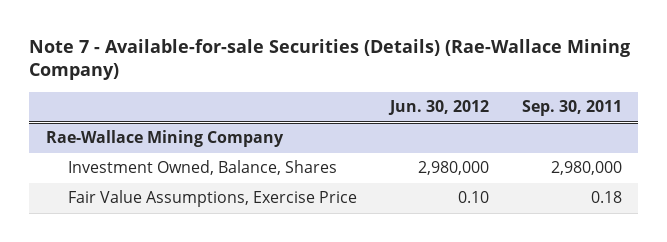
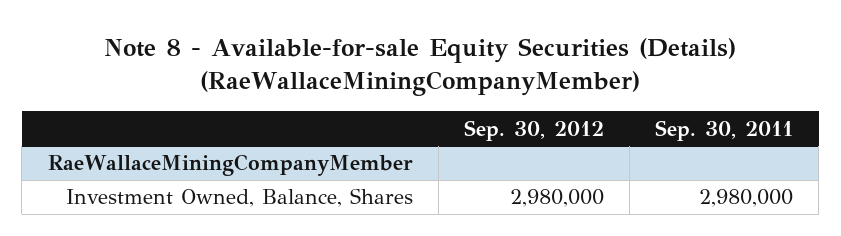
- Note 7 - Available-for-sale Securities (Details) (Rae-Wallace Mining Company)
+ Note 8 - Available-for-sale Equity Securities (Details) (RaeWallaceMiningCompanyMember)
- | Jun. 30, 2012 | Sep. 30, 2011
+ | Sep. 30, 2012 | Sep. 30, 2011
- Rae-Wallace Mining Company
+ RaeWallaceMiningCompanyMember
- Fair Value Assumptions, Exercise Price | 0.10 | 0.18

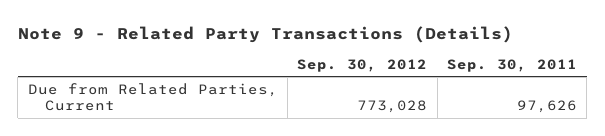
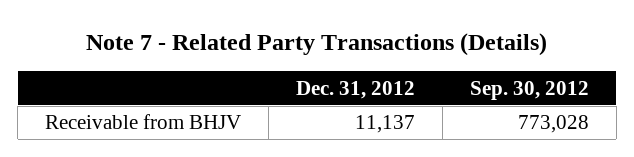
- Note 9 - Related Party Transactions (Details)
+ Note 7 - Related Party Transactions (Details)
- | Sep. 30, 2012 | Sep. 30, 2011
+ | Dec. 31, 2012 | Sep. 30, 2012
- Due from Related Parties, Current | 773,028 | 97,626
+ Receivable from BHJV | 11,137 | 773,028

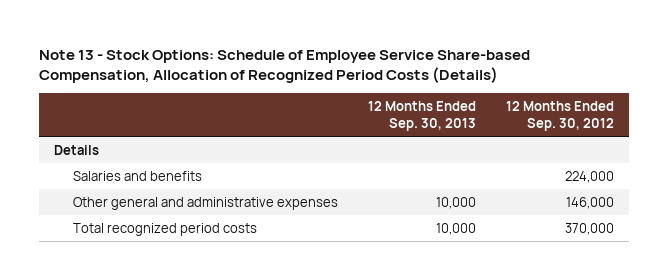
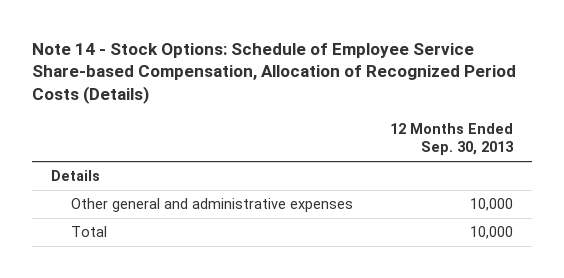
- Note 13 - Stock Options: Schedule of Employee Service Share-based Compensation, Allocation of Recognized Period Costs (Details)
+ Note 14 - Stock Options: Schedule of Employee Service Share-based Compensation, Allocation of Recognized Period Costs (Details)
- | 12 Months Ended Sep. 30, 2013 | 12 Months Ended Sep. 30, 2012
+ | 12 Months Ended Sep. 30, 2013
- Salaries and benefits | | 224,000
- Total recognized period costs | 10,000 | 370,000
+ Total | 10,000

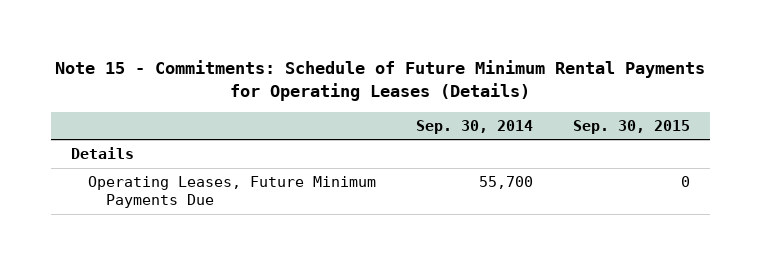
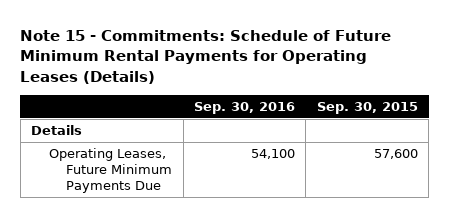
- | Sep. 30, 2014 | Sep. 30, 2015
+ | Sep. 30, 2016 | Sep. 30, 2015
- Operating Leases, Future Minimum Payments Due | 55,700 | 0
+ Operating Leases, Future Minimum Payments Due | 54,100 | 57,600

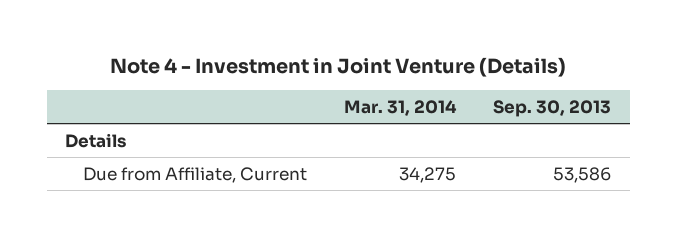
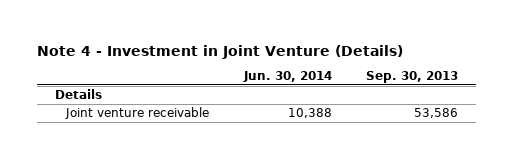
- | Mar. 31, 2014 | Sep. 30, 2013
+ | Jun. 30, 2014 | Sep. 30, 2013
- Due from Affiliate, Current | 34,275 | 53,586
+ Joint venture receivable | 10,388 | 53,586

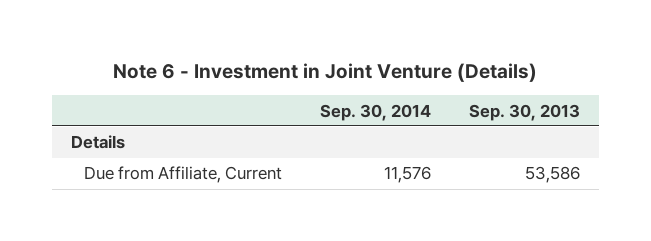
- Note 4 - Investment in Joint Venture (Details)
+ Note 6 - Investment in Joint Venture (Details)
- | Jun. 30, 2014 | Sep. 30, 2013
+ | Sep. 30, 2014 | Sep. 30, 2013
- Joint venture receivable | 10,388 | 53,586
+ Due from Affiliate, Current | 11,576 | 53,586

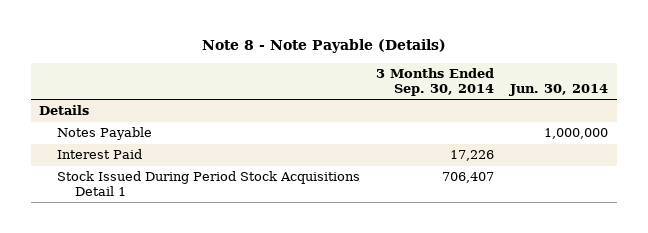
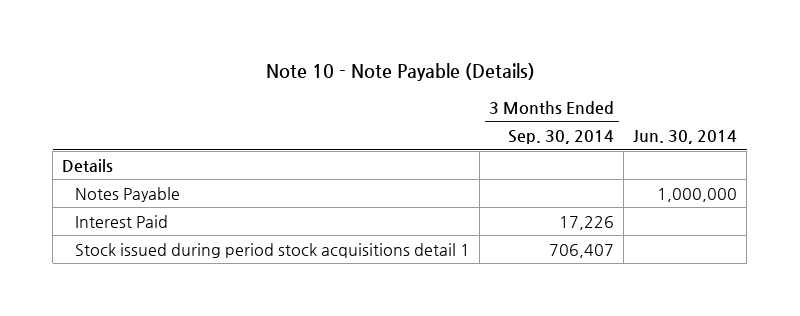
- Note 8 - Note Payable (Details)
+ Note 10 - Note Payable (Details)
- Stock Issued During Period Stock Acquisitions Detail 1 | 706,407 |
+ Stock issued during period stock acquisitions detail 1 | 706,407 |

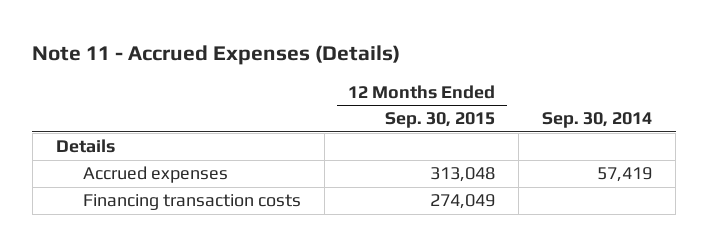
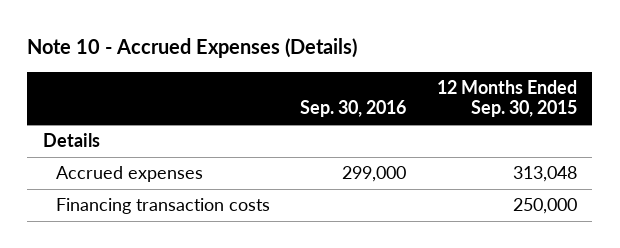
- Note 11 - Accrued Expenses (Details)
+ Note 10 - Accrued Expenses (Details)
- | 12 Months Ended Sep. 30, 2015 | Sep. 30, 2014
+ | Sep. 30, 2016 | 12 Months Ended Sep. 30, 2015
- Financing transaction costs | 274,049 |
+ Financing transaction costs | | 250,000

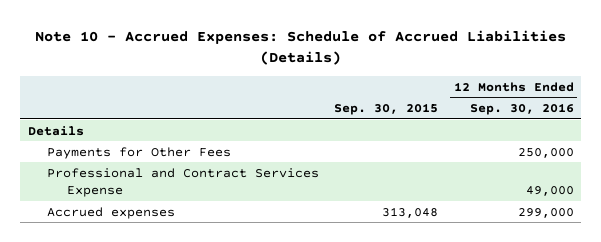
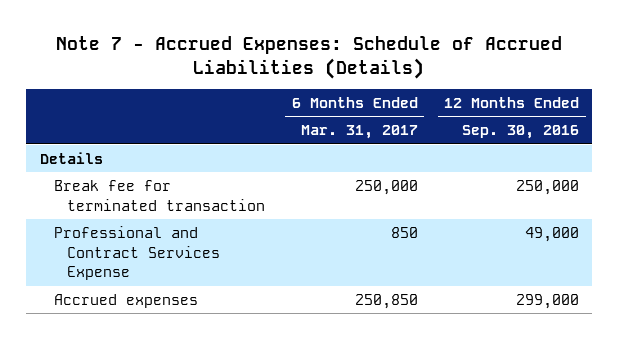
- Note 10 - Accrued Expenses: Schedule of Accrued Liabilities (Details)
+ Note 7 - Accrued Expenses: Schedule of Accrued Liabilities (Details)
- | Sep. 30, 2015 | 12 Months Ended Sep. 30, 2016
+ | 6 Months Ended Mar. 31, 2017 | 12 Months Ended Sep. 30, 2016
- Payments for Other Fees | | 250,000
+ Break fee for terminated transaction | 250,000 | 250,000

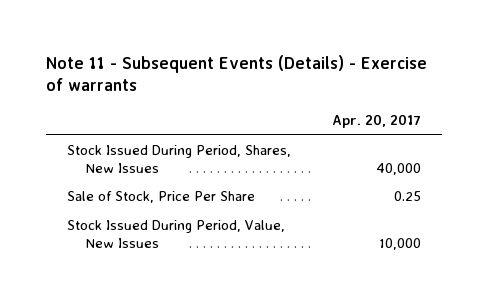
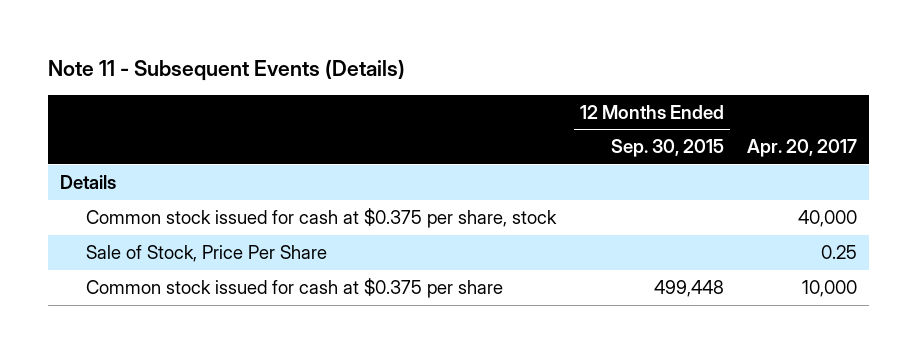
- Note 11 - Subsequent Events (Details) - Exercise of warrants
+ Note 11 - Subsequent Events (Details)
- | Apr. 20, 2017
+ | 12 Months Ended Sep. 30, 2015 | Apr. 20, 2017
- Stock Issued During Period, Shares, New Issues | 40,000
+ Details
+ Common stock issued for cash at $0.375 per share, stock | | 40,000
- Stock Issued During Period, Value, New Issues | 10,000
+ Common stock issued for cash at $0.375 per share | 499,448 | 10,000

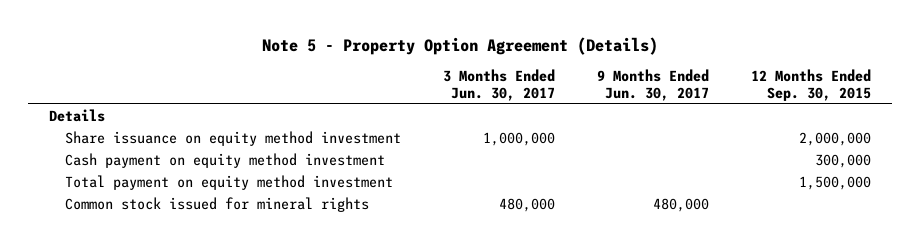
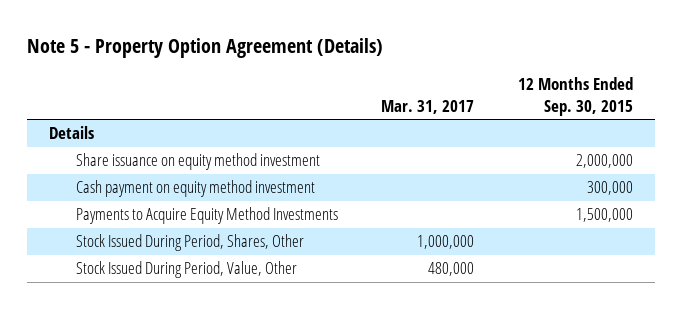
- | 3 Months Ended Jun. 30, 2017 | 9 Months Ended Jun. 30, 2017 | 12 Months Ended Sep. 30, 2015
+ | Mar. 31, 2017 | 12 Months Ended Sep. 30, 2015
- Total payment on equity method investment | | | 1,500,000
- Common stock issued for mineral rights | 480,000 | 480,000 |
+ Payments to Acquire Equity Method Investments | | 1,500,000
+ Stock Issued During Period, Shares, Other | 1,000,000 |
+ Stock Issued During Period, Value, Other | 480,000 |

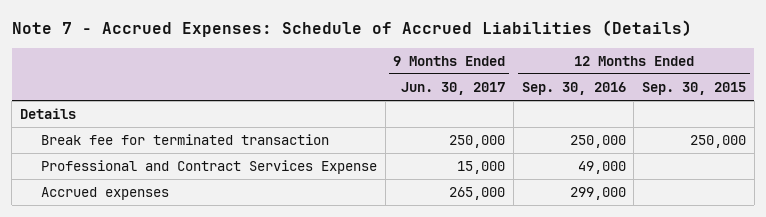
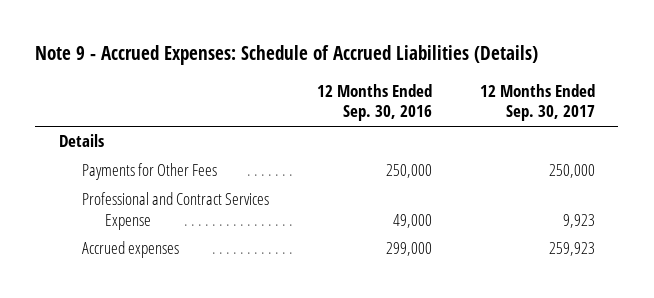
- Note 7 - Accrued Expenses: Schedule of Accrued Liabilities (Details)
+ Note 9 - Accrued Expenses: Schedule of Accrued Liabilities (Details)
- | 9 Months Ended Jun. 30, 2017 | 12 Months Ended Sep. 30, 2016 | 12 Months Ended Sep. 30, 2015
+ | 12 Months Ended Sep. 30, 2016 | 12 Months Ended Sep. 30, 2017
- Break fee for terminated transaction | 250,000 | 250,000 | 250,000
+ Payments for Other Fees | 250,000 | 250,000

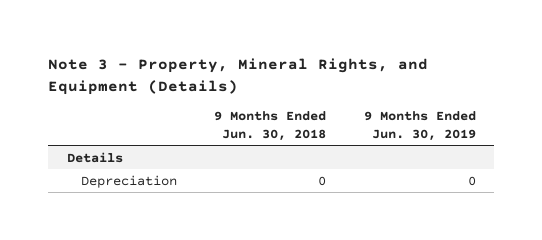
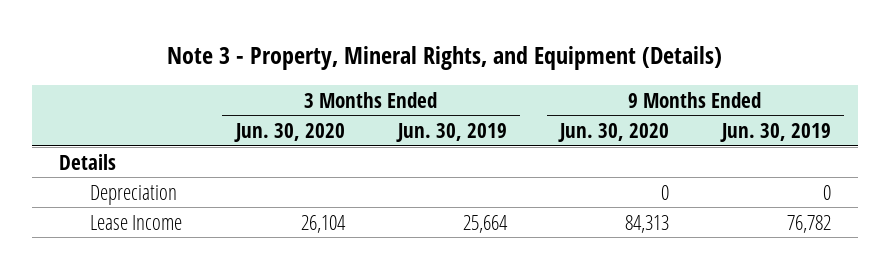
- | 9 Months Ended Jun. 30, 2018 | 9 Months Ended Jun. 30, 2019
+ | 3 Months Ended Jun. 30, 2020 | 3 Months Ended Jun. 30, 2019 | 9 Months Ended Jun. 30, 2020 | 9 Months Ended Jun. 30, 2019
+ Lease Income | 26,104 | 25,664 | 84,313 | 76,782

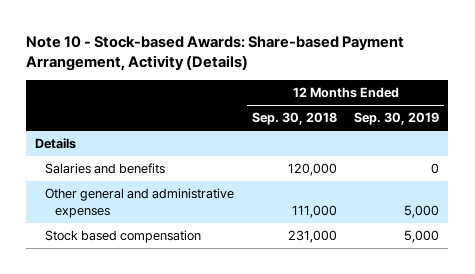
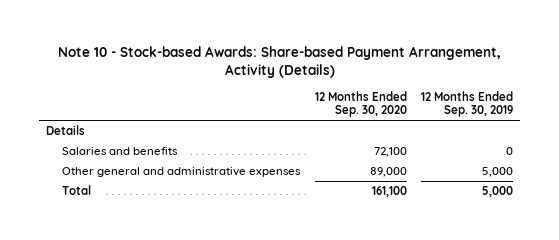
- | 12 Months Ended Sep. 30, 2018 | 12 Months Ended Sep. 30, 2019
+ | 12 Months Ended Sep. 30, 2020 | 12 Months Ended Sep. 30, 2019
- Stock based compensation | 231,000 | 5,000
+ Total | 161,100 | 5,000

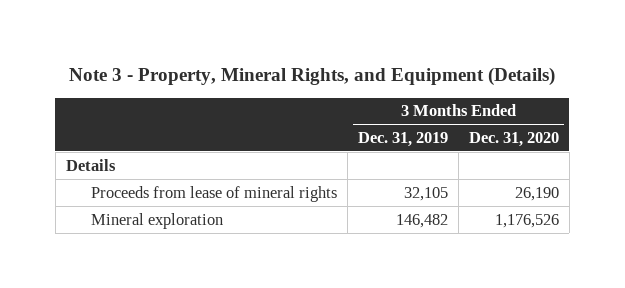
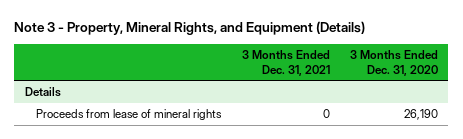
- | 3 Months Ended Dec. 31, 2019 | 3 Months Ended Dec. 31, 2020
+ | 3 Months Ended Dec. 31, 2021 | 3 Months Ended Dec. 31, 2020
- Mineral exploration | 146,482 | 1,176,526

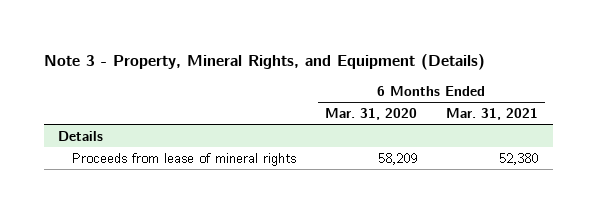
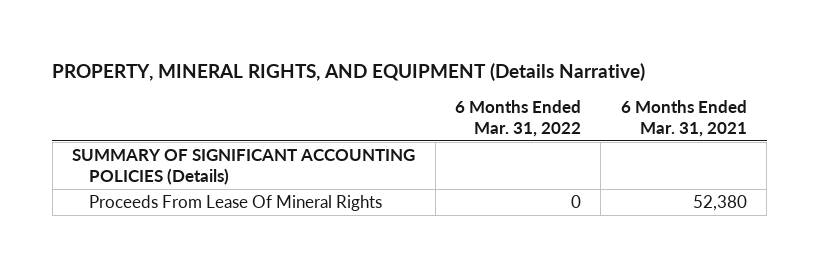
- Note 3 - Property, Mineral Rights, and Equipment (Details)
+ PROPERTY, MINERAL RIGHTS, AND EQUIPMENT (Details Narrative)
- | 6 Months Ended Mar. 31, 2020 | 6 Months Ended Mar. 31, 2021
+ | 6 Months Ended Mar. 31, 2022 | 6 Months Ended Mar. 31, 2021
- Details
- Proceeds from lease of mineral rights | 58,209 | 52,380
+ SUMMARY OF SIGNIFICANT ACCOUNTING POLICIES (Details)
+ Proceeds From Lease Of Mineral Rights | 0 | 52,380

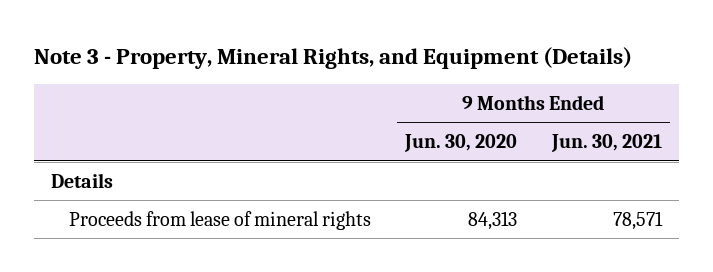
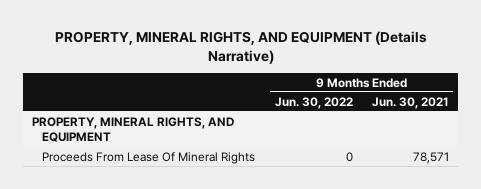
- Note 3 - Property, Mineral Rights, and Equipment (Details)
+ PROPERTY, MINERAL RIGHTS, AND EQUIPMENT (Details Narrative)
- | 9 Months Ended Jun. 30, 2020 | 9 Months Ended Jun. 30, 2021
+ | 9 Months Ended Jun. 30, 2022 | 9 Months Ended Jun. 30, 2021
- Details
- Proceeds from lease of mineral rights | 84,313 | 78,571
+ PROPERTY, MINERAL RIGHTS, AND EQUIPMENT
+ Proceeds From Lease Of Mineral Rights | 0 | 78,571

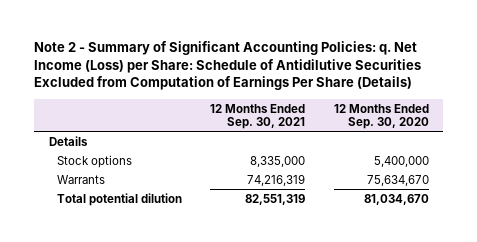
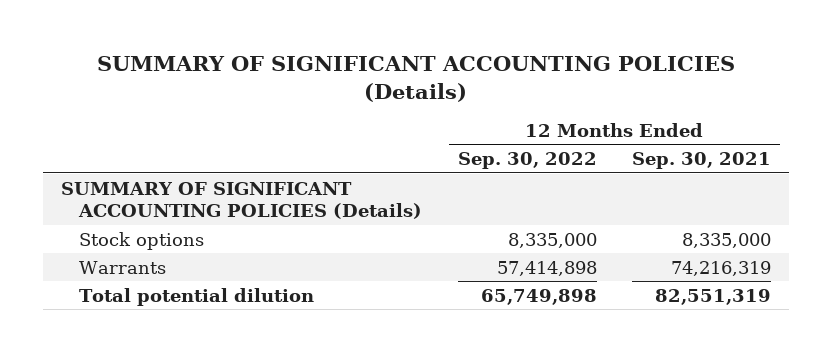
- Note 2 - Summary of Significant Accounting Policies: q. Net Income (Loss) per Share: Schedule of Antidilutive Securities Excluded from Computation of Earnings Per Share (Details)
+ SUMMARY OF SIGNIFICANT ACCOUNTING POLICIES (Details)
- | 12 Months Ended Sep. 30, 2021 | 12 Months Ended Sep. 30, 2020
+ | 12 Months Ended Sep. 30, 2022 | 12 Months Ended Sep. 30, 2021
- Details
+ SUMMARY OF SIGNIFICANT ACCOUNTING POLICIES (Details)

